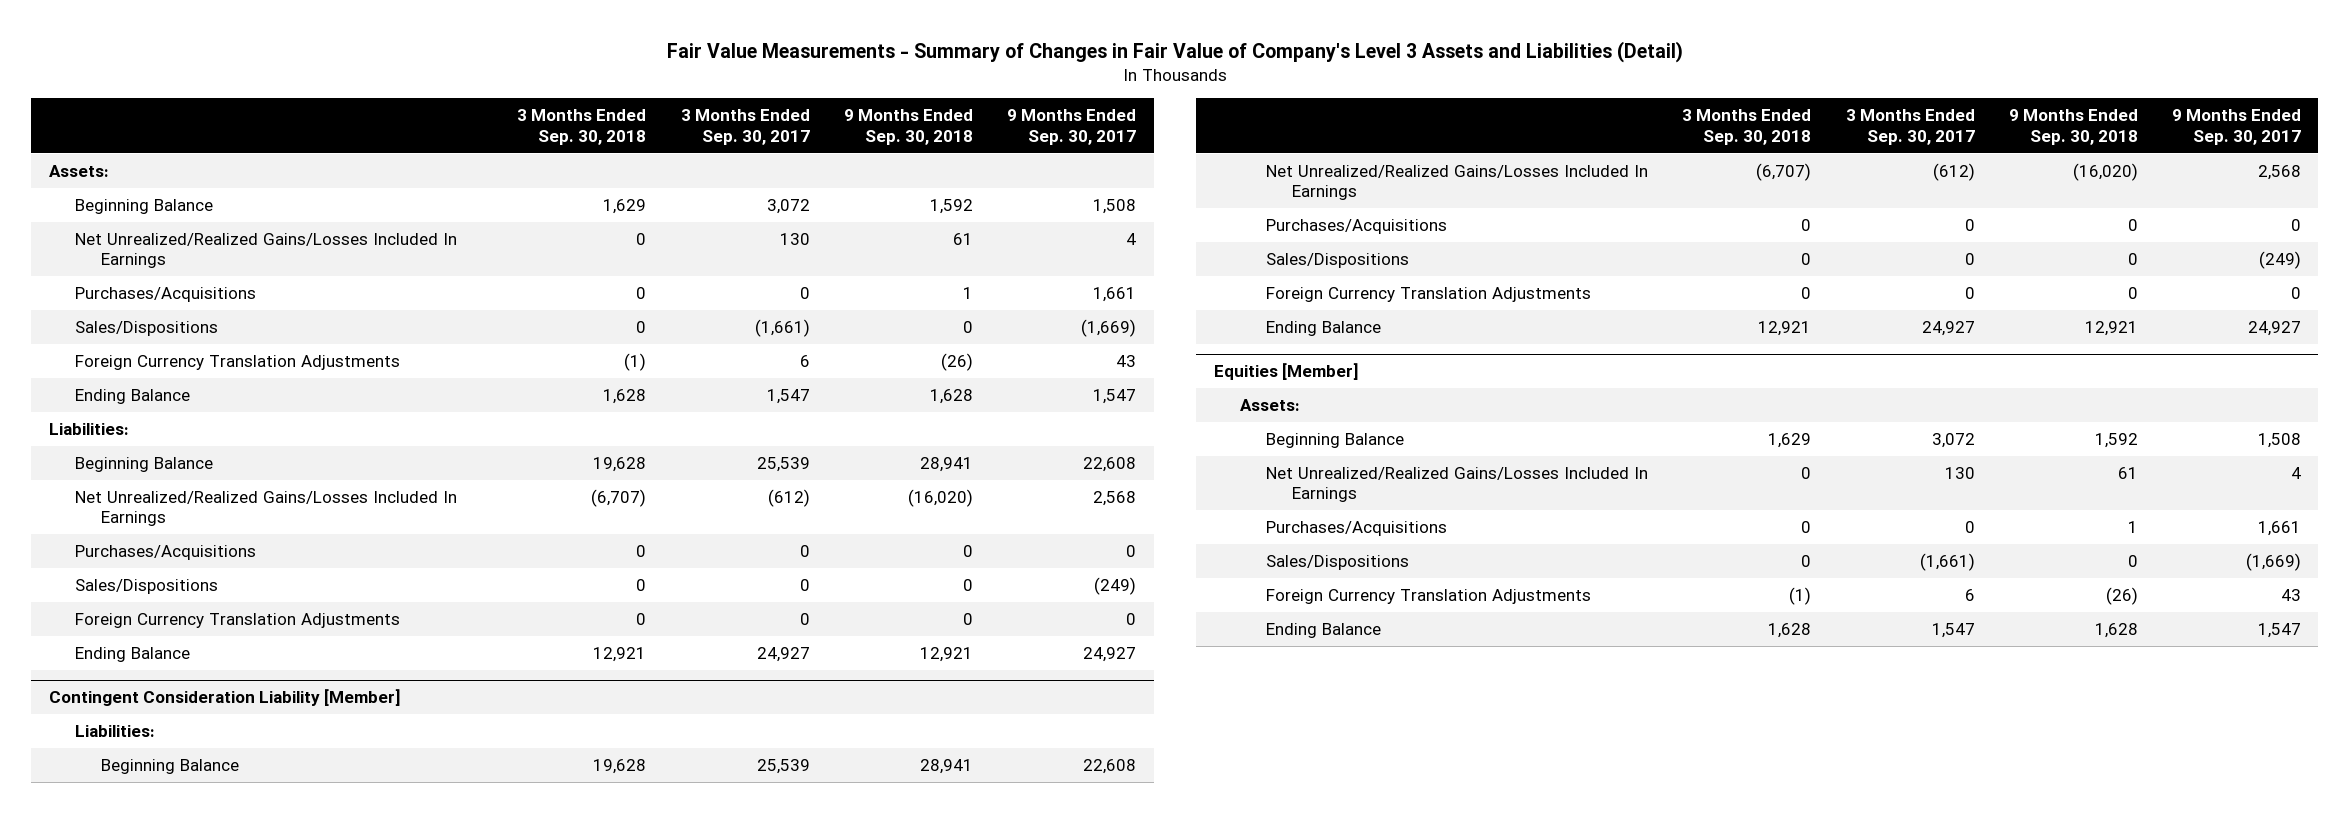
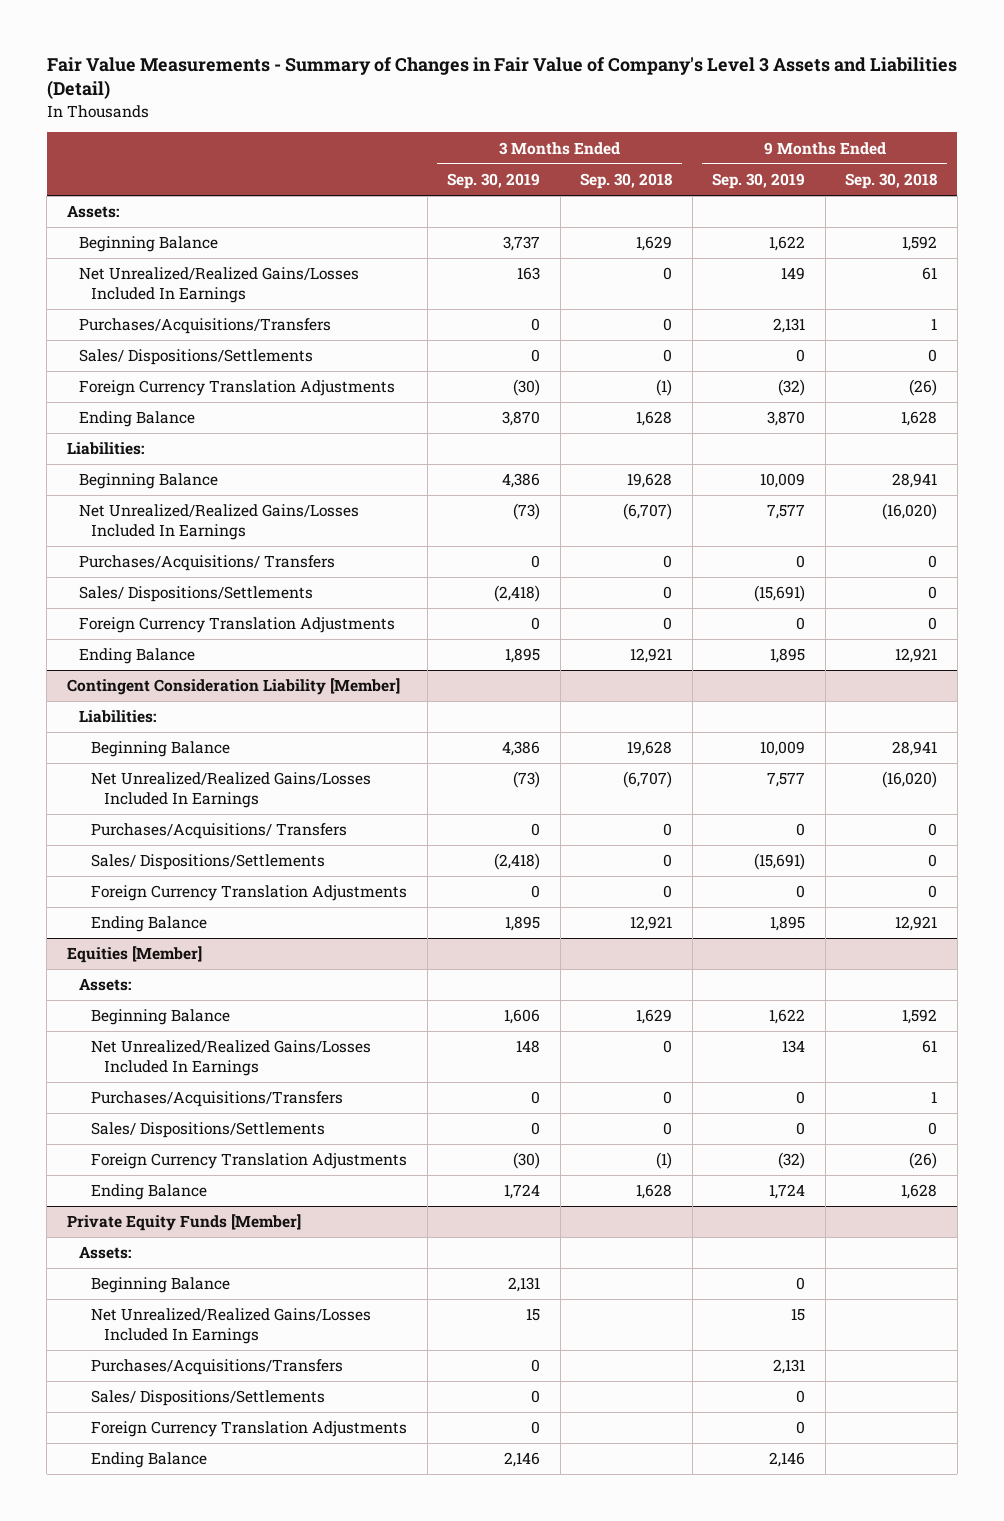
- | 3 Months Ended Sep. 30, 2018 | 3 Months Ended Sep. 30, 2017 | 9 Months Ended Sep. 30, 2018 | 9 Months Ended Sep. 30, 2017
+ | 3 Months Ended Sep. 30, 2019 | 3 Months Ended Sep. 30, 2018 | 9 Months Ended Sep. 30, 2019 | 9 Months Ended Sep. 30, 2018
- Purchases/Acquisitions | 0 | 0 | 1 | 1,661
- Sales/Dispositions | 0 | (1,661) | 0 | (1,669)
+ Purchases/Acquisitions/Transfers | 0 | 0 | 2,131 | 1
+ Sales/ Dispositions/Settlements | 0 | 0 | 0 | 0
- Purchases/Acquisitions | 0 | 0 | 0 | 0
- Sales/Dispositions | 0 | 0 | 0 | (249)
+ Purchases/Acquisitions/ Transfers | 0 | 0 | 0 | 0
+ Sales/ Dispositions/Settlements | (2,418) | 0 | (15,691) | 0
@ Contingent Consideration Liability [Member]
- Purchases/Acquisitions | 0 | 0 | 0 | 0
- Sales/Dispositions | 0 | 0 | 0 | (249)
+ Purchases/Acquisitions/ Transfers | 0 | 0 | 0 | 0
+ Sales/ Dispositions/Settlements | (2,418) | 0 | (15,691) | 0
@ Equities [Member]
- Purchases/Acquisitions | 0 | 0 | 1 | 1,661
- Sales/Dispositions | 0 | (1,661) | 0 | (1,669)
+ Purchases/Acquisitions/Transfers | 0 | 0 | 0 | 1
+ Sales/ Dispositions/Settlements | 0 | 0 | 0 | 0
+ Private Equity Funds [Member]
+ Assets:
+ Beginning Balance | 2,131 | | 0 |
+ Net Unrealized/Realized Gains/Losses Included In Earnings | 15 | | 15 |
+ Purchases/Acquisitions/Transfers | 0 | | 2,131 |
+ Sales/ Dispositions/Settlements | 0 | | 0 |
+ Foreign Currency Translation Adjustments | 0 | | 0 |
+ Ending Balance | 2,146 | | 2,146 |

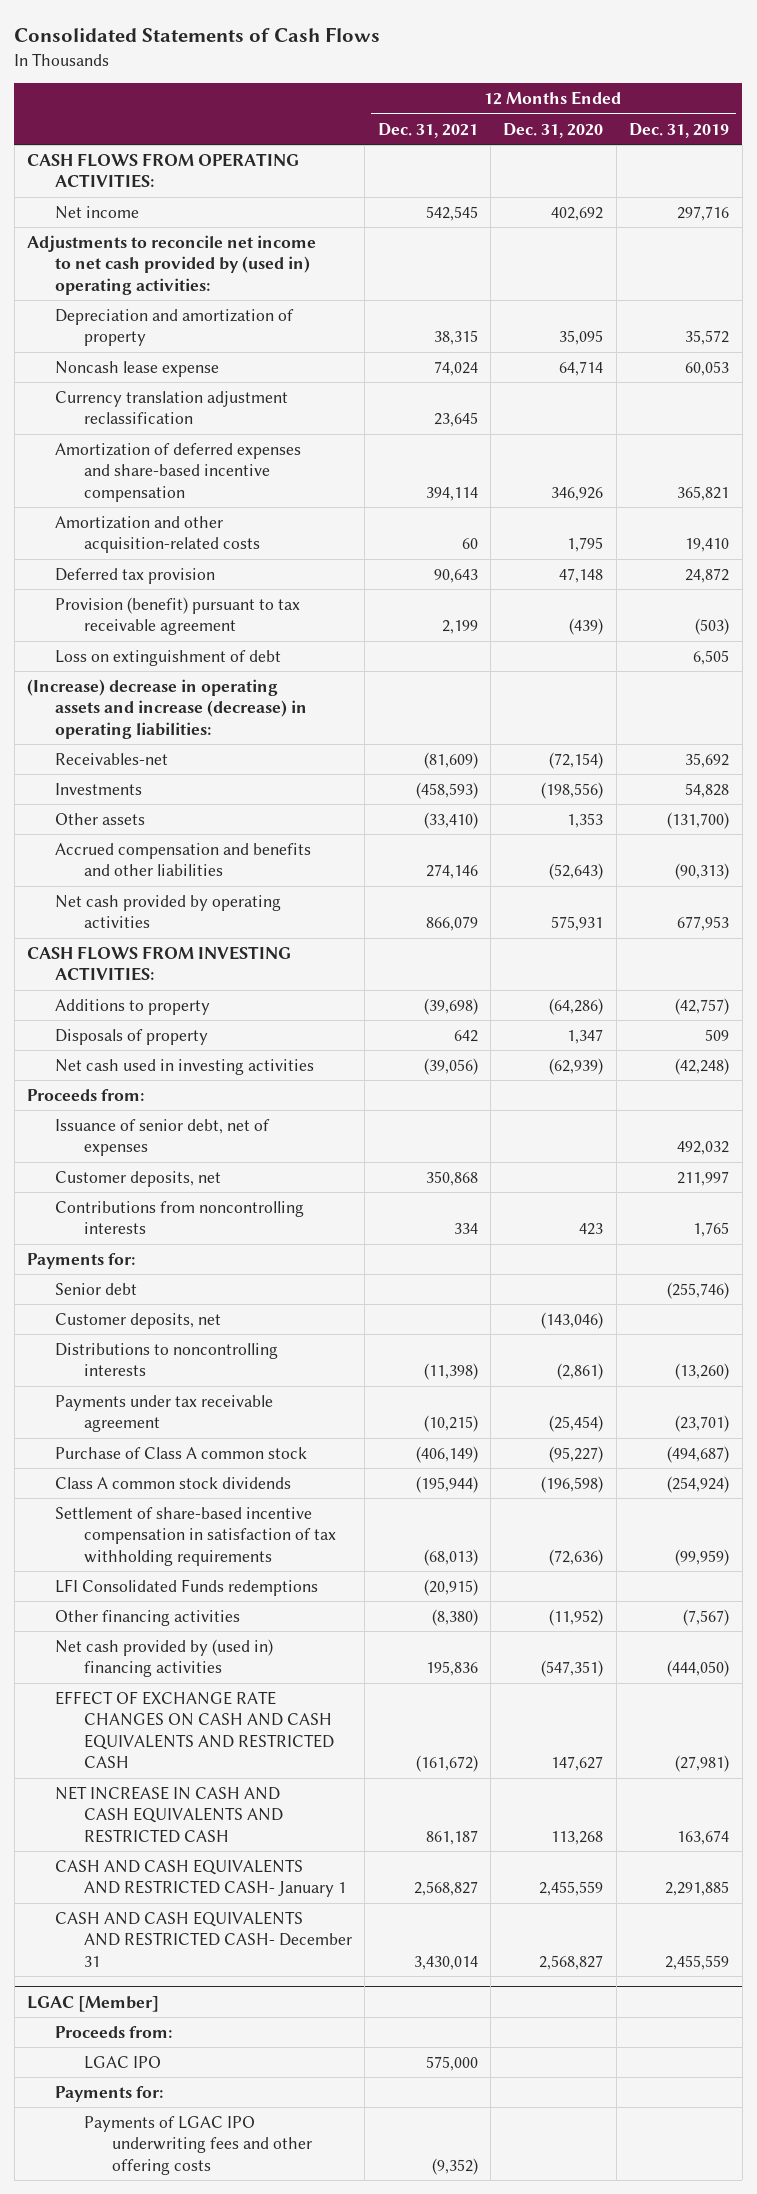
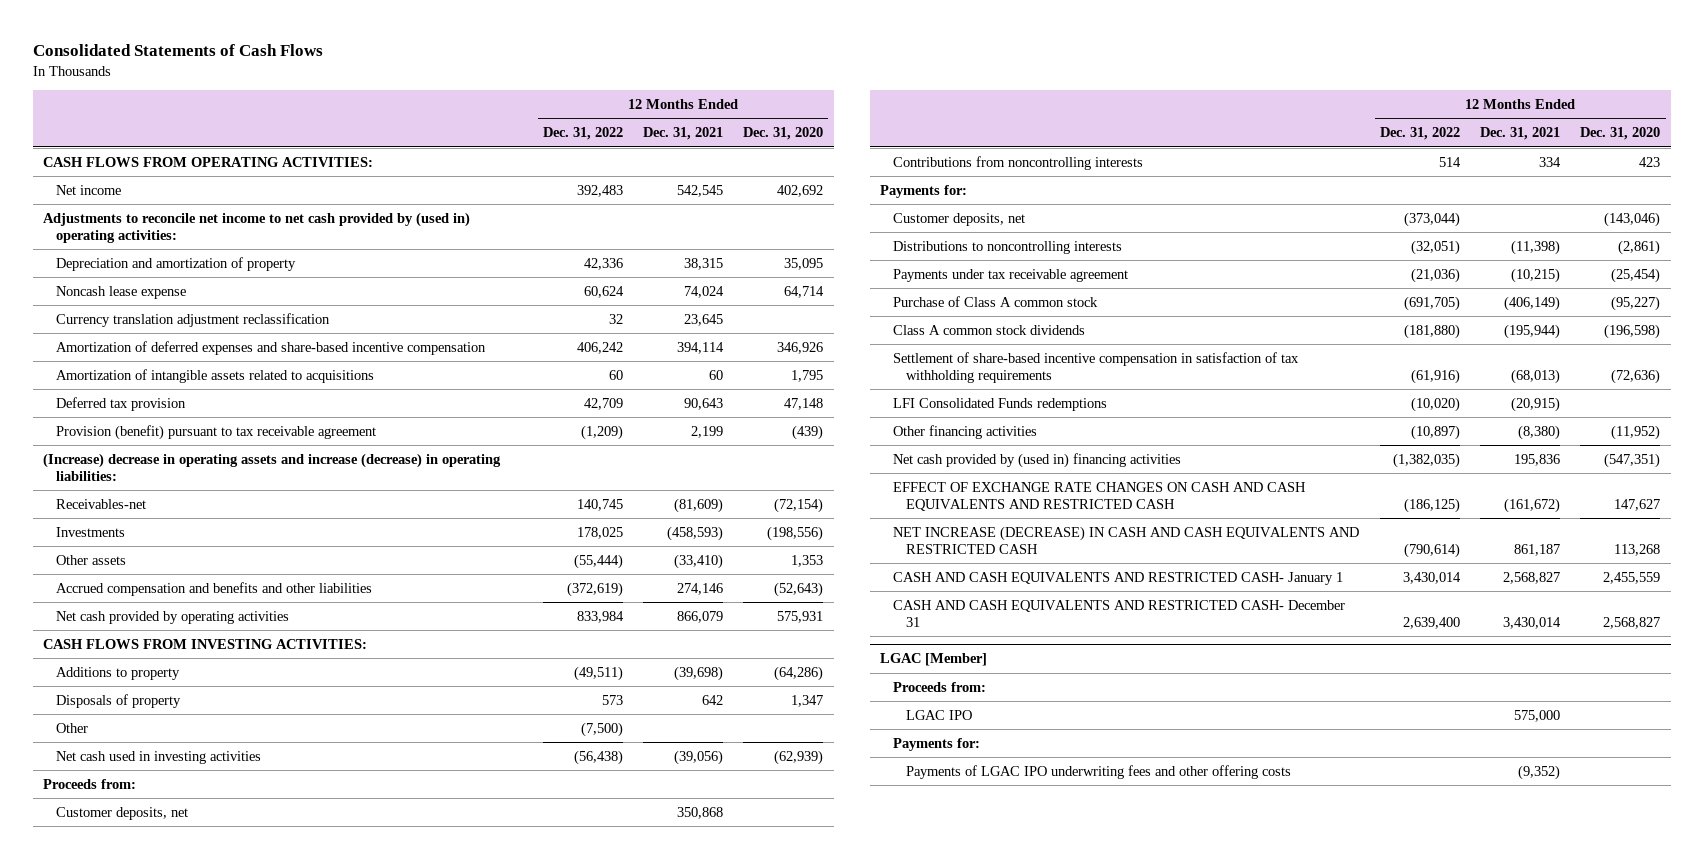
- | 12 Months Ended Dec. 31, 2021 | 12 Months Ended Dec. 31, 2020 | 12 Months Ended Dec. 31, 2019
+ | 12 Months Ended Dec. 31, 2022 | 12 Months Ended Dec. 31, 2021 | 12 Months Ended Dec. 31, 2020
- Amortization and other acquisition-related costs | 60 | 1,795 | 19,410
+ Amortization of intangible assets related to acquisitions | 60 | 60 | 1,795
- Loss on extinguishment of debt | | | 6,505
+ Other | (7,500) | |
- Issuance of senior debt, net of expenses | | | 492,032
- Senior debt | | | (255,746)
- NET INCREASE IN CASH AND CASH EQUIVALENTS AND RESTRICTED CASH | 861,187 | 113,268 | 163,674
+ NET INCREASE (DECREASE) IN CASH AND CASH EQUIVALENTS AND RESTRICTED CASH | (790,614) | 861,187 | 113,268

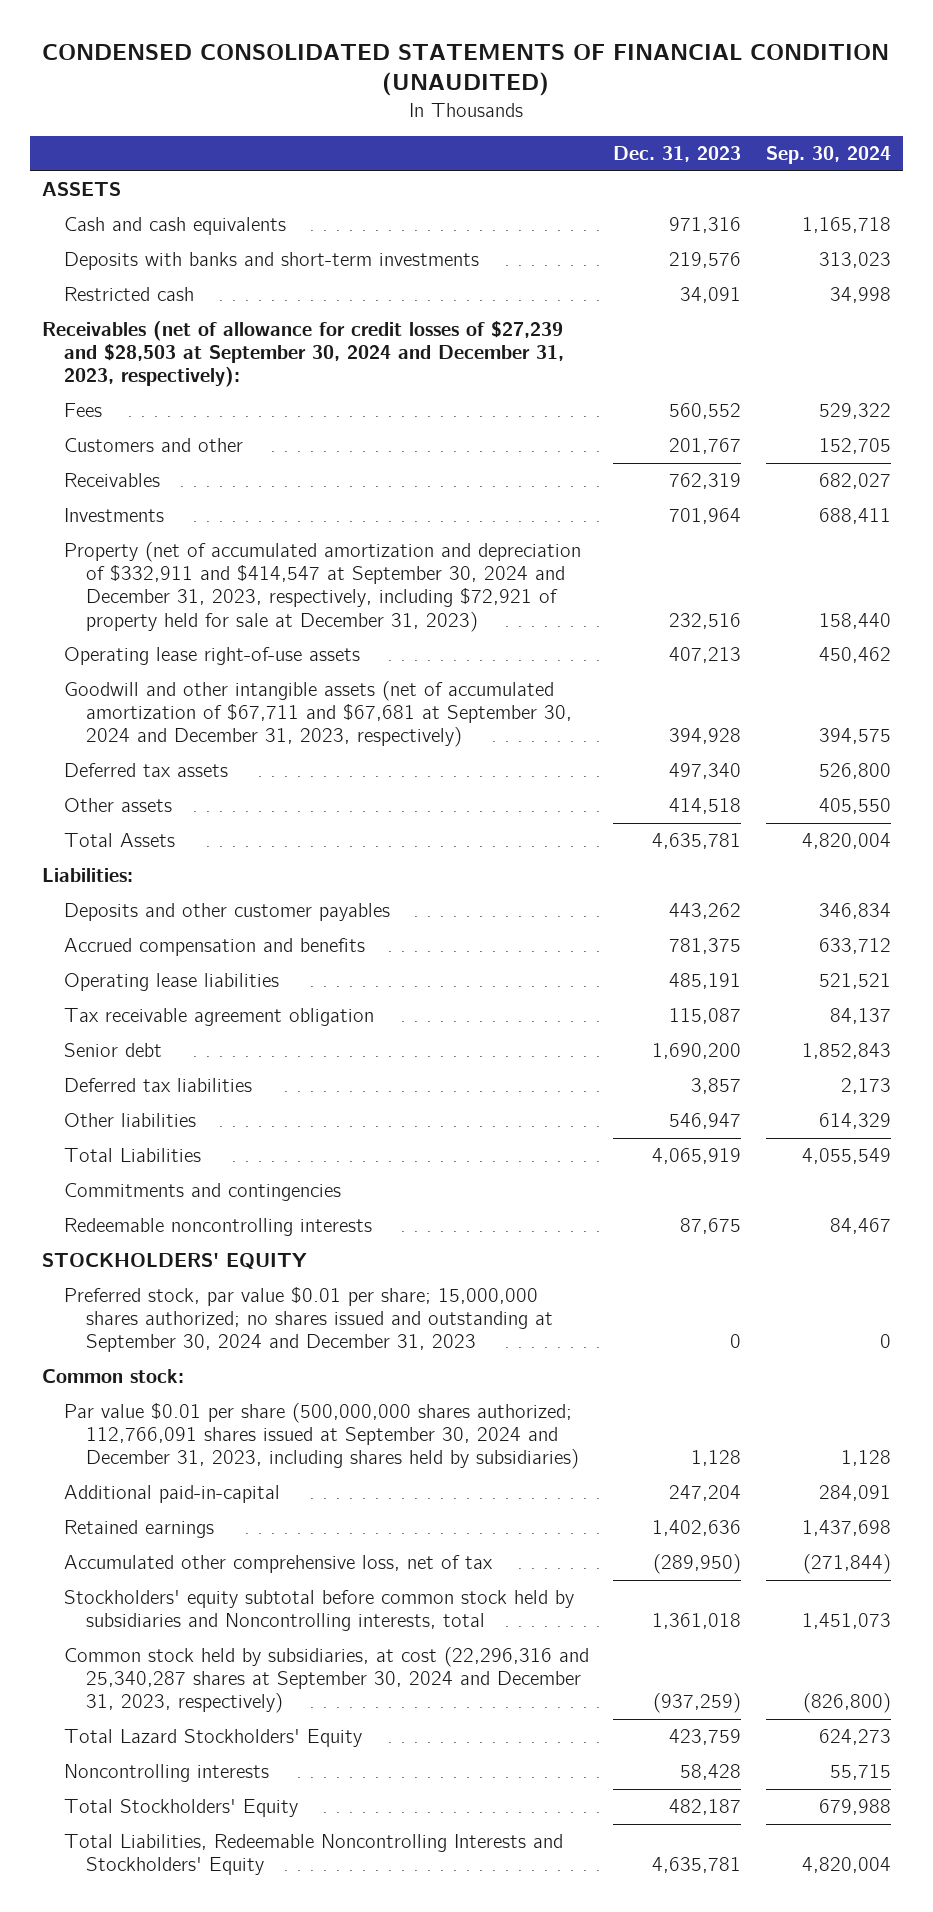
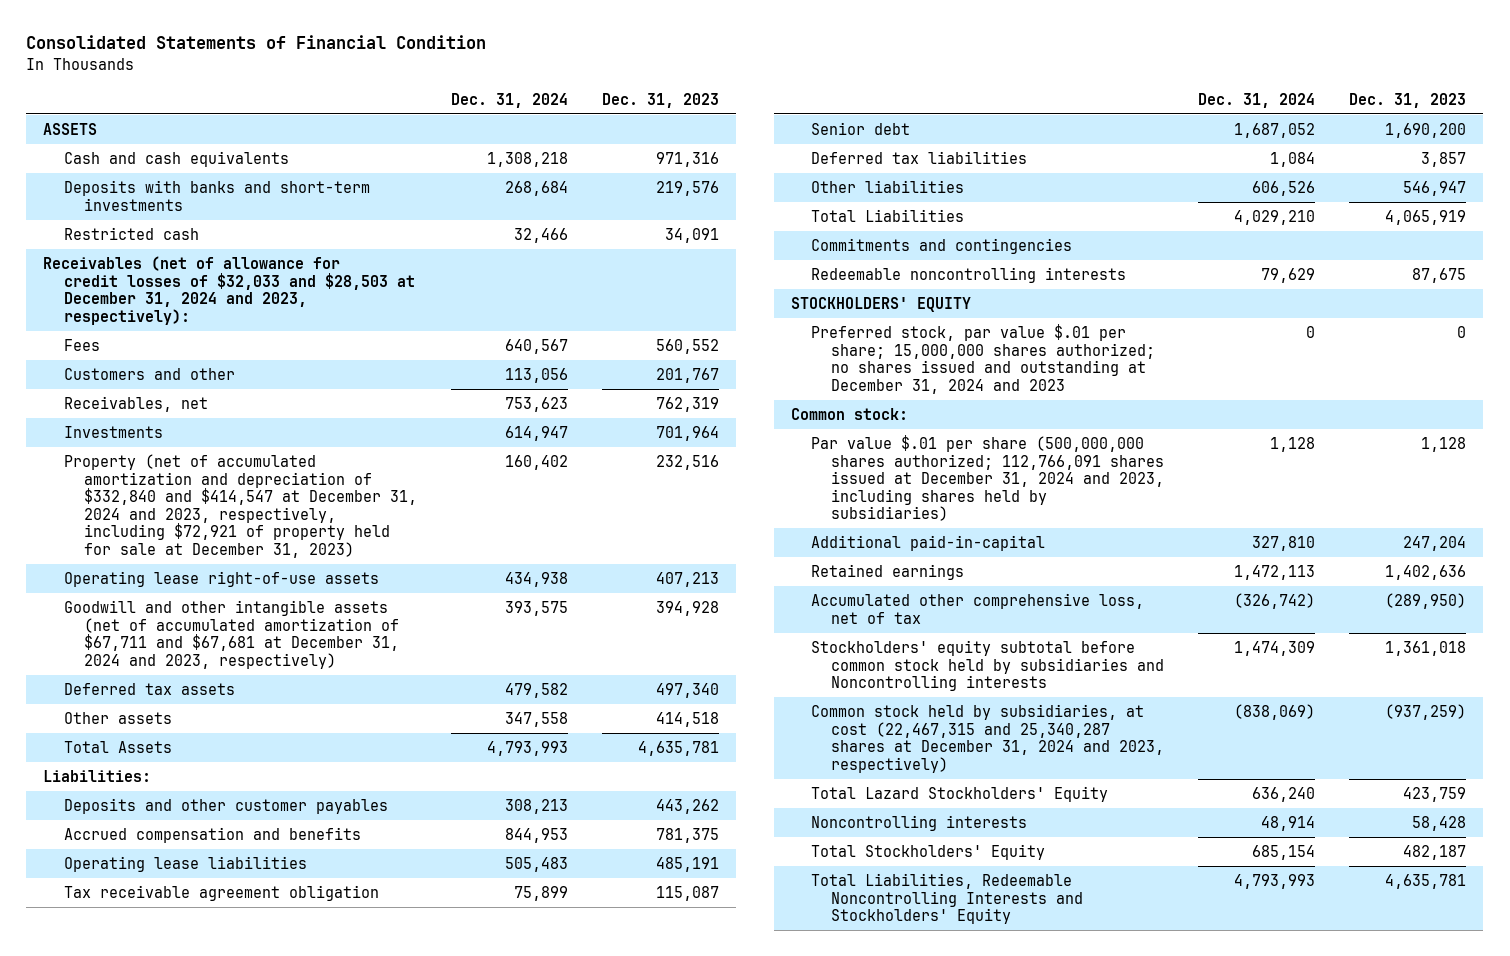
- CONDENSED CONSOLIDATED STATEMENTS OF FINANCIAL CONDITION (UNAUDITED)
+ Consolidated Statements of Financial Condition
- | Dec. 31, 2023 | Sep. 30, 2024
+ | Dec. 31, 2024 | Dec. 31, 2023
- Receivables (net of allowance for credit losses of $27,239 and $28,503 at September 30, 2024 and December 31, 2023, respectively):
+ Receivables (net of allowance for credit losses of $32,033 and $28,503 at December 31, 2024 and 2023, respectively):
- Receivables | 762,319 | 682,027
+ Receivables, net | 753,623 | 762,319
- Property (net of accumulated amortization and depreciation of $332,911 and $414,547 at September 30, 2024 and December 31, 2023, respectively, including $72,921 of property held for sale at December 31, 2023) | 232,516 | 158,440
+ Property (net of accumulated amortization and depreciation of $332,840 and $414,547 at December 31, 2024 and 2023, respectively, including $72,921 of property held for sale at December 31, 2023) | 160,402 | 232,516
- Goodwill and other intangible assets (net of accumulated amortization of $67,711 and $67,681 at September 30, 2024 and December 31, 2023, respectively) | 394,928 | 394,575
+ Goodwill and other intangible assets (net of accumulated amortization of $67,711 and $67,681 at December 31, 2024 and 2023, respectively) | 393,575 | 394,928
- Preferred stock, par value $0.01 per share; 15,000,000 shares authorized; no shares issued and outstanding at September 30, 2024 and December 31, 2023 | 0 | 0
+ Preferred stock, par value $.01 per share; 15,000,000 shares authorized; no shares issued and outstanding at December 31, 2024 and 2023 | 0 | 0
- Par value $0.01 per share (500,000,000 shares authorized; 112,766,091 shares issued at September 30, 2024 and December 31, 2023, including shares held by subsidiaries) | 1,128 | 1,128
+ Par value $.01 per share (500,000,000 shares authorized; 112,766,091 shares issued at December 31, 2024 and 2023, including shares held by subsidiaries) | 1,128 | 1,128
- Stockholders' equity subtotal before common stock held by subsidiaries and Noncontrolling interests, total | 1,361,018 | 1,451,073
- Common stock held by subsidiaries, at cost (22,296,316 and 25,340,287 shares at September 30, 2024 and December 31, 2023, respectively) | (937,259) | (826,800)
+ Stockholders' equity subtotal before common stock held by subsidiaries and Noncontrolling interests | 1,474,309 | 1,361,018
+ Common stock held by subsidiaries, at cost (22,467,315 and 25,340,287 shares at December 31, 2024 and 2023, respectively) | (838,069) | (937,259)

